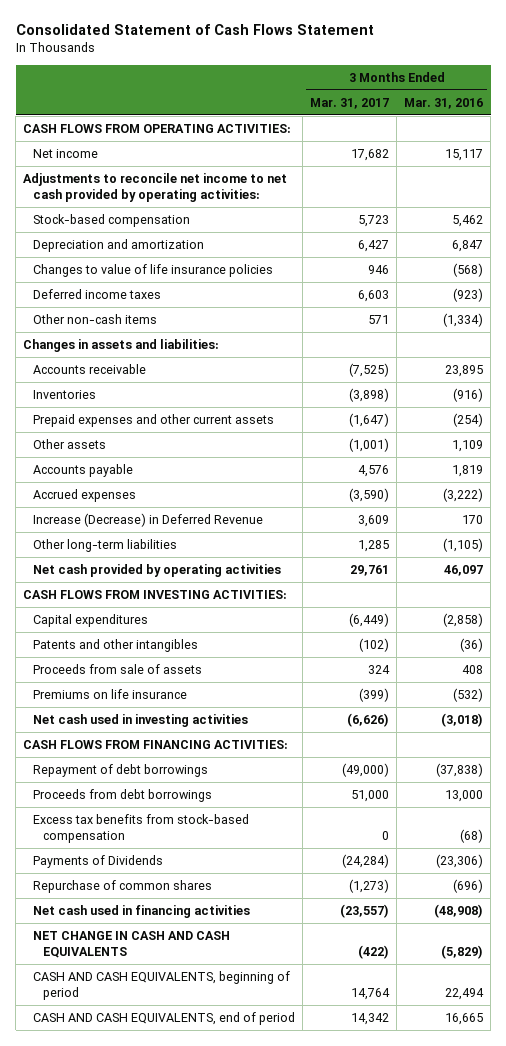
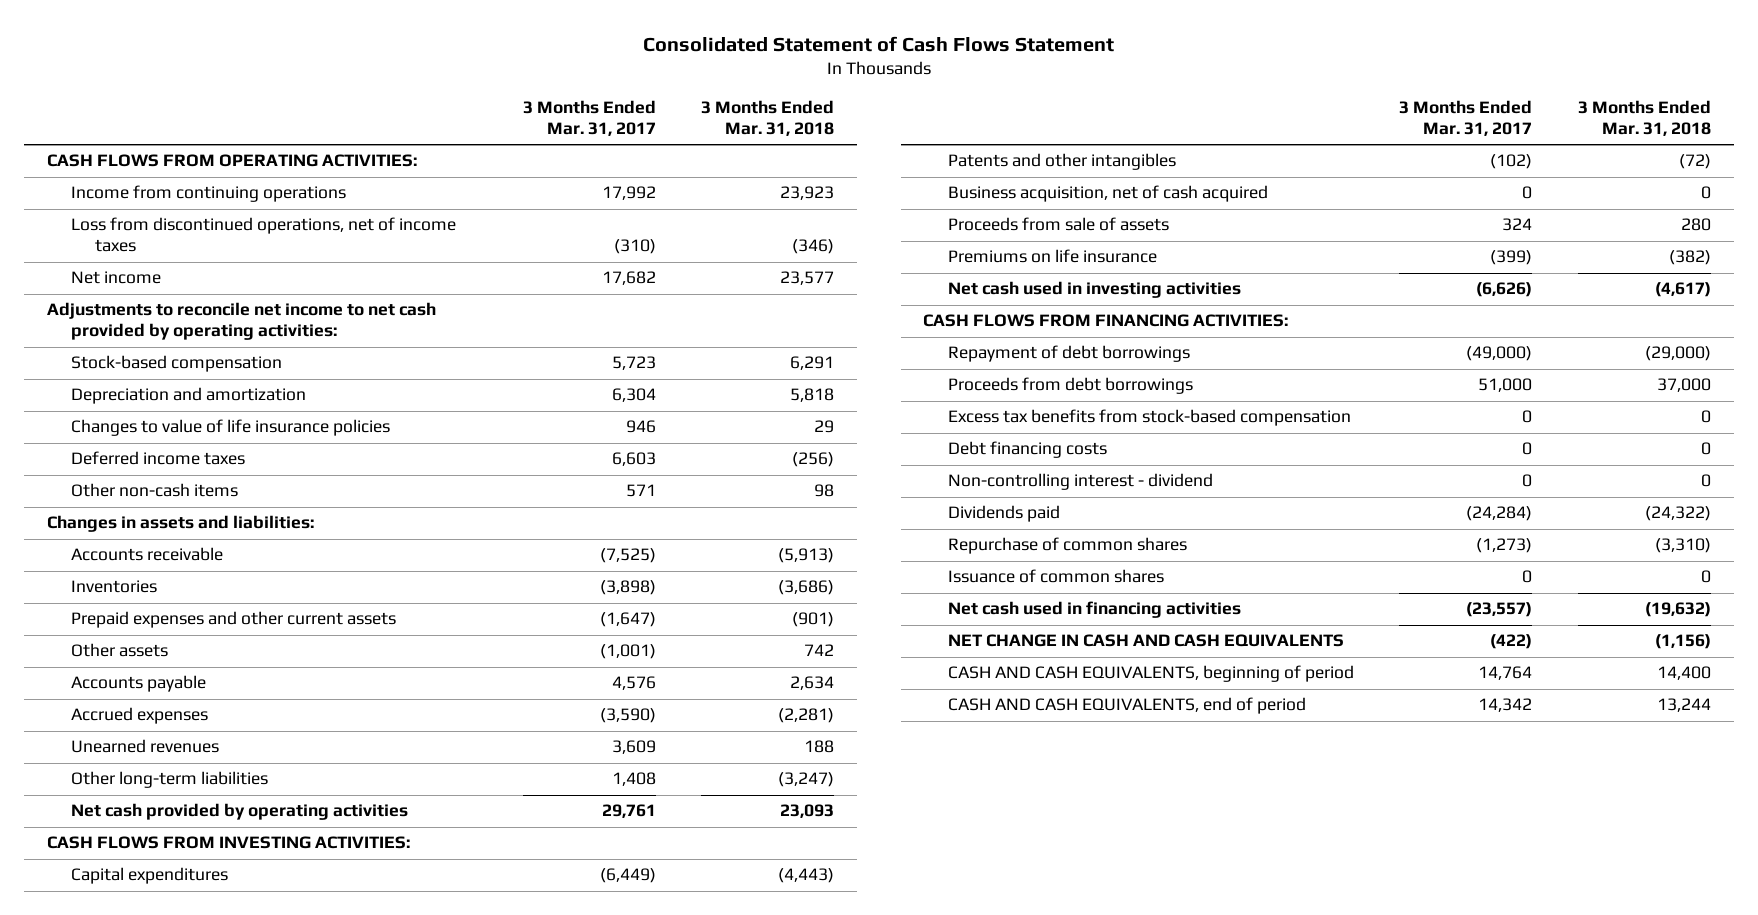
- | 3 Months Ended Mar. 31, 2017 | 3 Months Ended Mar. 31, 2016
+ | 3 Months Ended Mar. 31, 2017 | 3 Months Ended Mar. 31, 2018
+ Income from continuing operations | 17,992 | 23,923
+ Loss from discontinued operations, net of income taxes | (310) | (346)
- Depreciation and amortization | 6,427 | 6,847
+ Depreciation and amortization | 6,304 | 5,818
- Increase (Decrease) in Deferred Revenue | 3,609 | 170
- Other long-term liabilities | 1,285 | (1,105)
+ Unearned revenues | 3,609 | 188
+ Other long-term liabilities | 1,408 | (3,247)
+ Business acquisition, net of cash acquired | 0 | 0
- Payments of Dividends | (24,284) | (23,306)
+ Debt financing costs | 0 | 0
+ Non-controlling interest - dividend | 0 | 0
+ Dividends paid | (24,284) | (24,322)
+ Issuance of common shares | 0 | 0

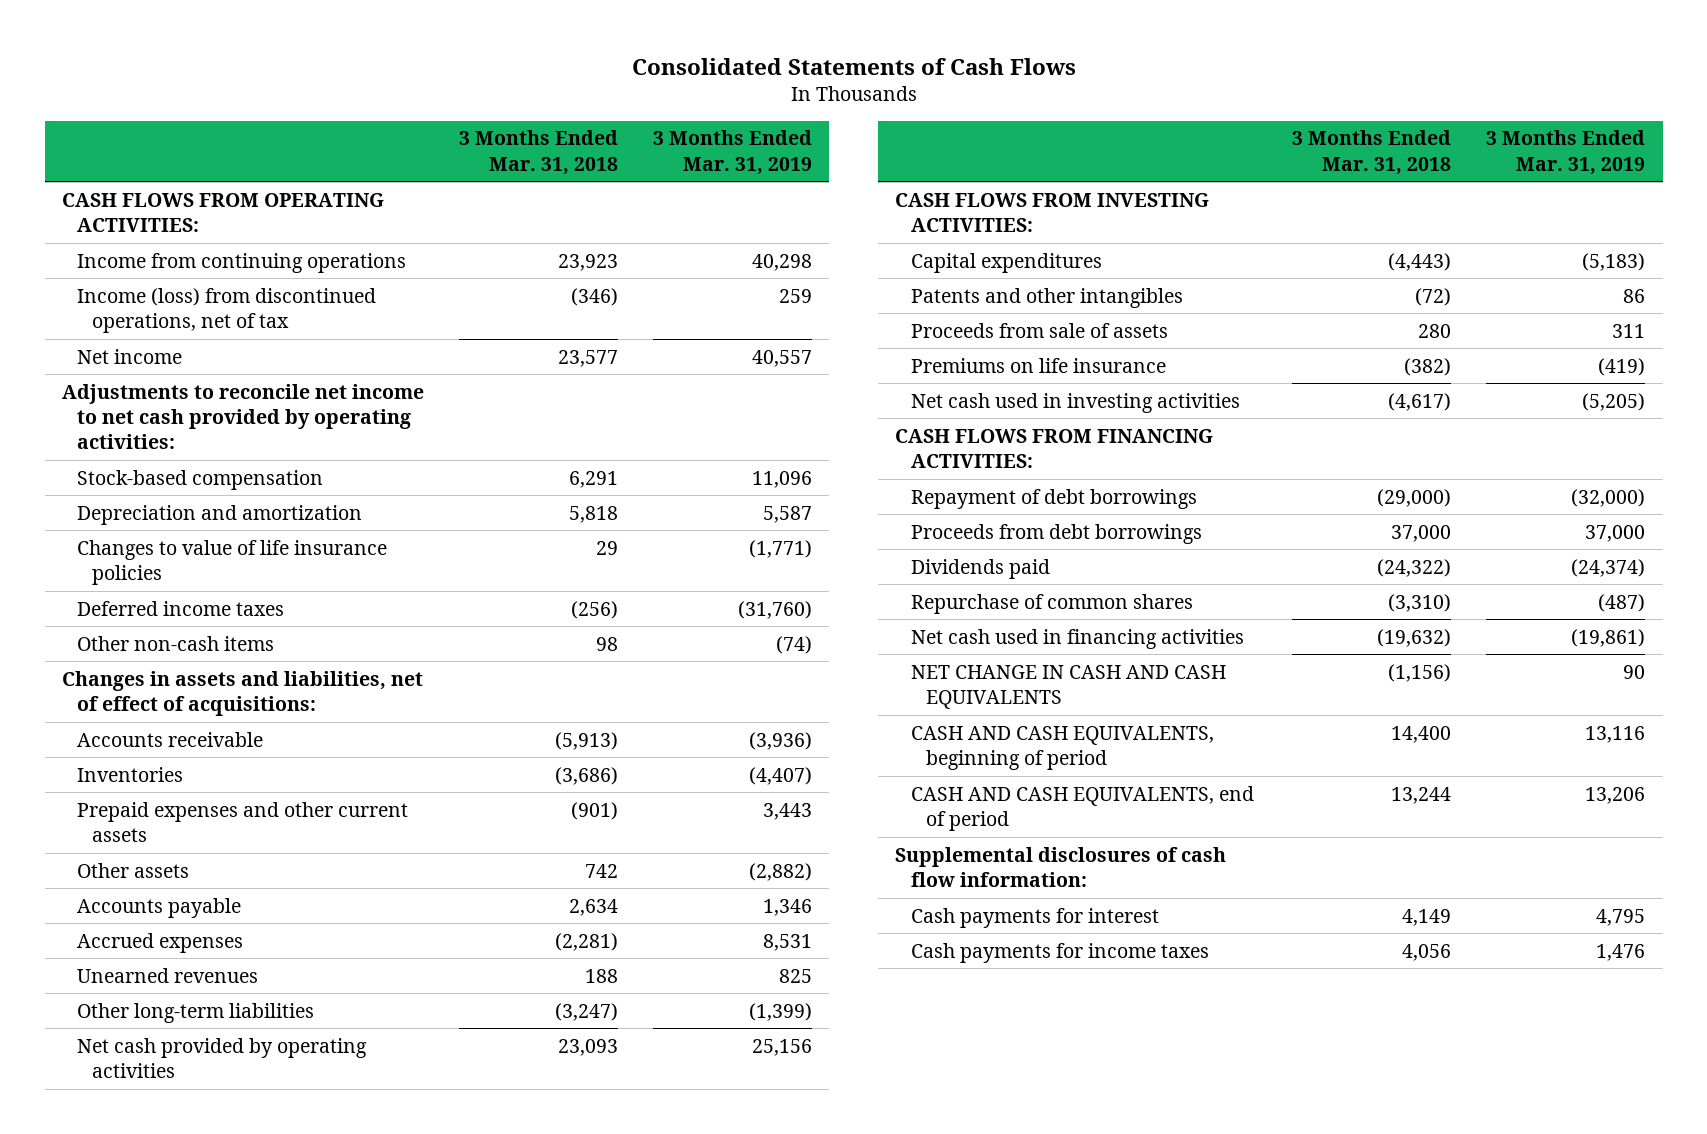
- Consolidated Statement of Cash Flows Statement
+ Consolidated Statements of Cash Flows
- | 3 Months Ended Mar. 31, 2017 | 3 Months Ended Mar. 31, 2018
+ | 3 Months Ended Mar. 31, 2018 | 3 Months Ended Mar. 31, 2019
- Loss from discontinued operations, net of income taxes | (310) | (346)
+ Income (loss) from discontinued operations, net of tax | (346) | 259
- Changes in assets and liabilities:
+ Changes in assets and liabilities, net of effect of acquisitions:
- Business acquisition, net of cash acquired | 0 | 0
- Excess tax benefits from stock-based compensation | 0 | 0
- Debt financing costs | 0 | 0
- Non-controlling interest - dividend | 0 | 0
- Issuance of common shares | 0 | 0
+ Supplemental disclosures of cash flow information:
+ Cash payments for interest | 4,149 | 4,795
+ Cash payments for income taxes | 4,056 | 1,476

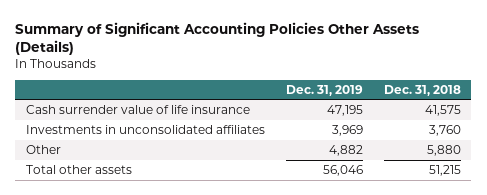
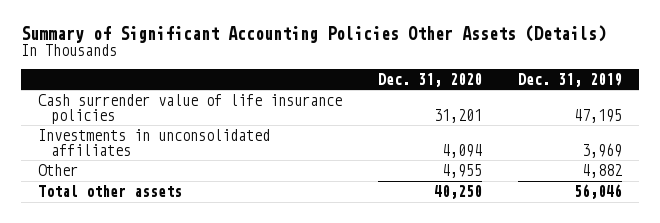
- | Dec. 31, 2019 | Dec. 31, 2018
+ | Dec. 31, 2020 | Dec. 31, 2019
- Cash surrender value of life insurance | 47,195 | 41,575
+ Cash surrender value of life insurance policies | 31,201 | 47,195

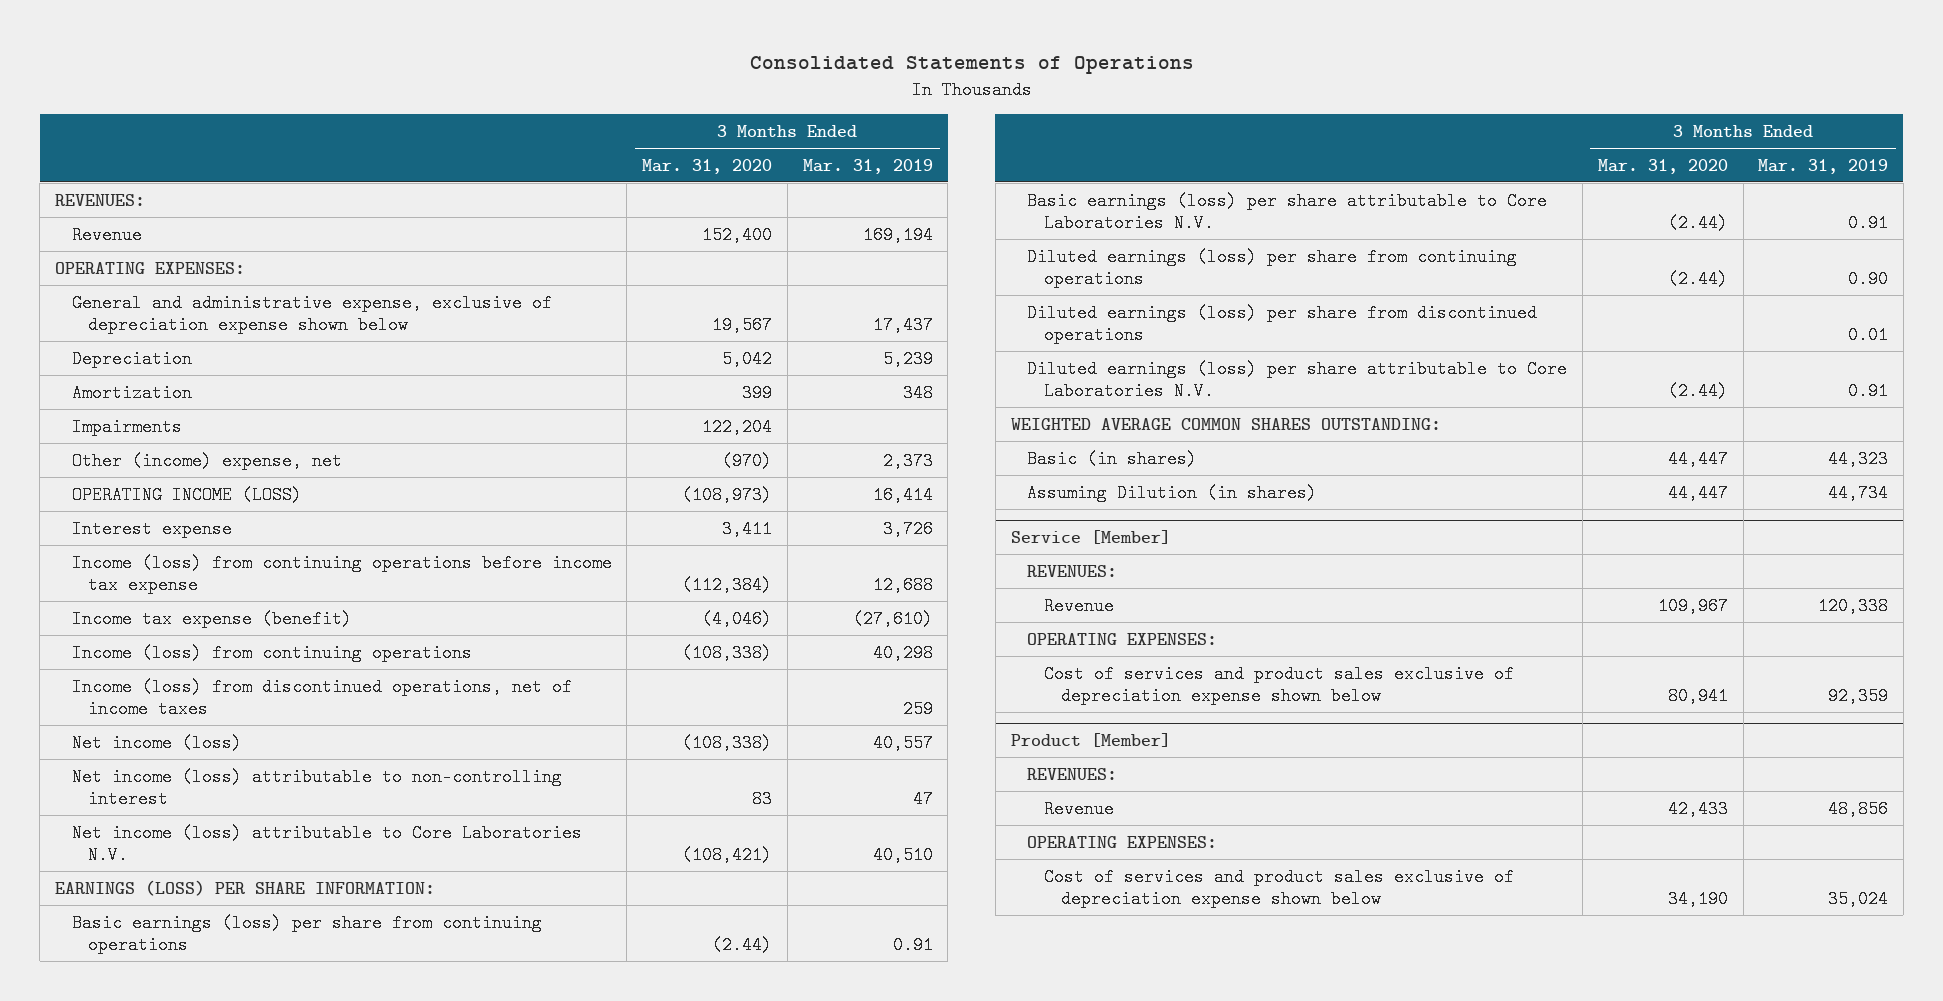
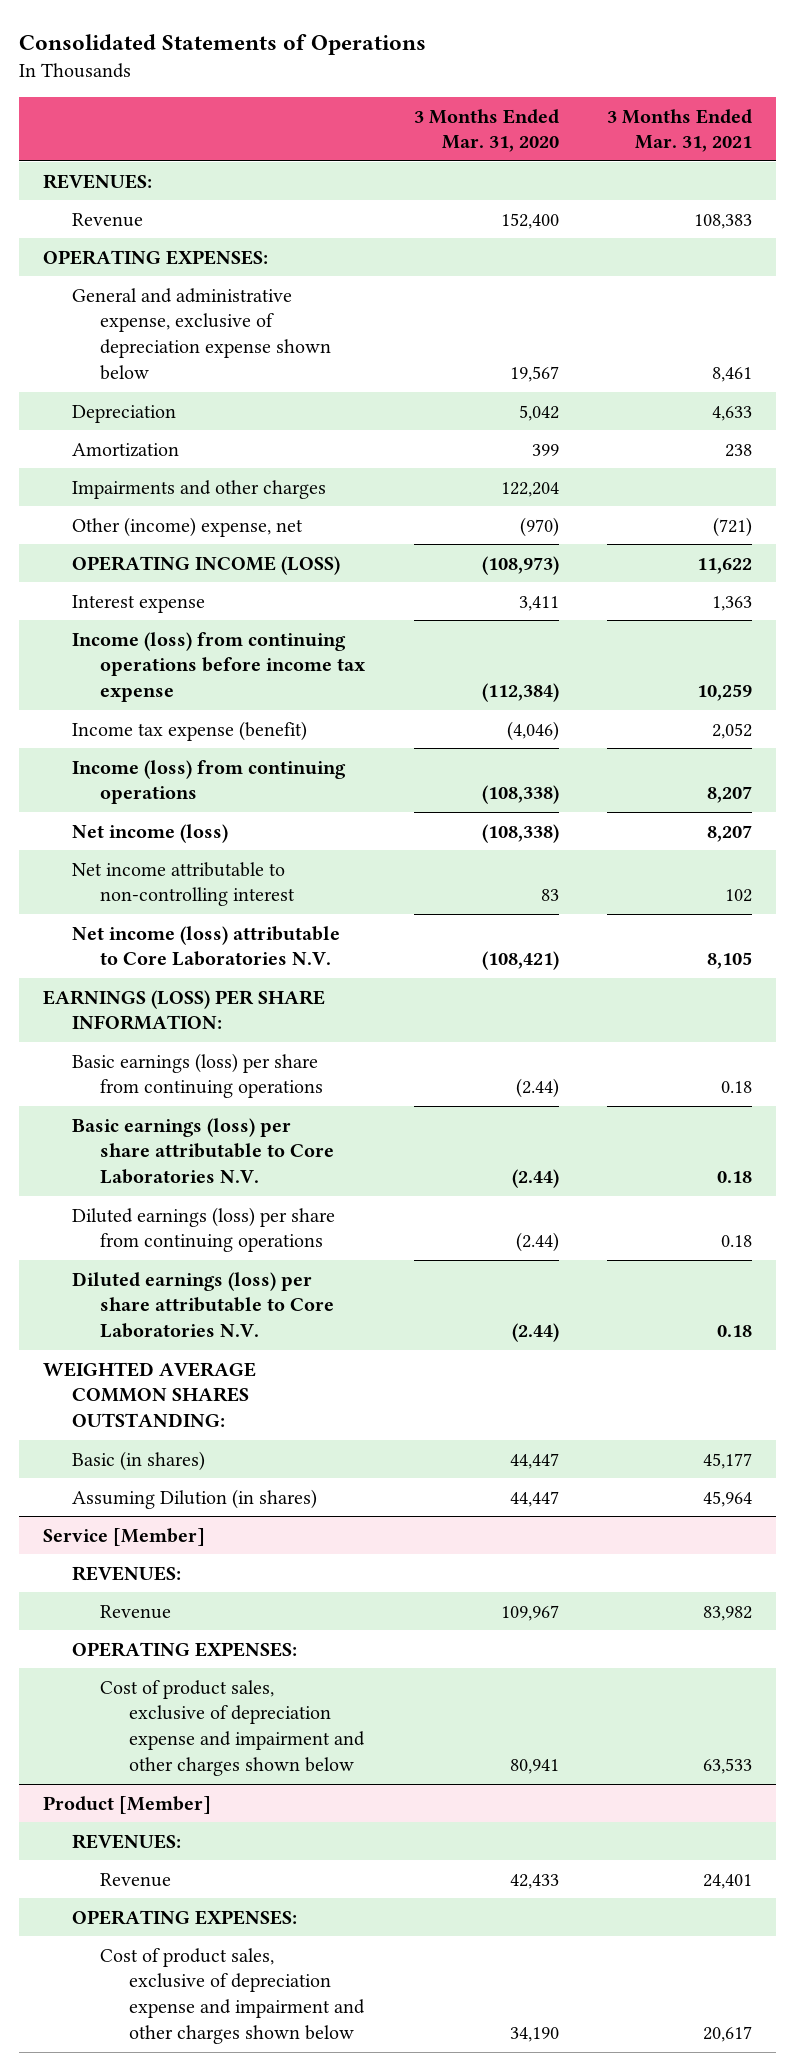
- | 3 Months Ended Mar. 31, 2020 | 3 Months Ended Mar. 31, 2019
+ | 3 Months Ended Mar. 31, 2020 | 3 Months Ended Mar. 31, 2021
- Impairments | 122,204 |
+ Impairments and other charges | 122,204 |
- Income (loss) from discontinued operations, net of income taxes | | 259
- Net income (loss) attributable to non-controlling interest | 83 | 47
+ Net income attributable to non-controlling interest | 83 | 102
- Diluted earnings (loss) per share from discontinued operations | | 0.01
@ Service [Member]
- Cost of services and product sales exclusive of depreciation expense shown below | 80,941 | 92,359
+ Cost of product sales, exclusive of depreciation expense and impairment and other charges shown below | 80,941 | 63,533
@ Product [Member]
- Cost of services and product sales exclusive of depreciation expense shown below | 34,190 | 35,024
+ Cost of product sales, exclusive of depreciation expense and impairment and other charges shown below | 34,190 | 20,617

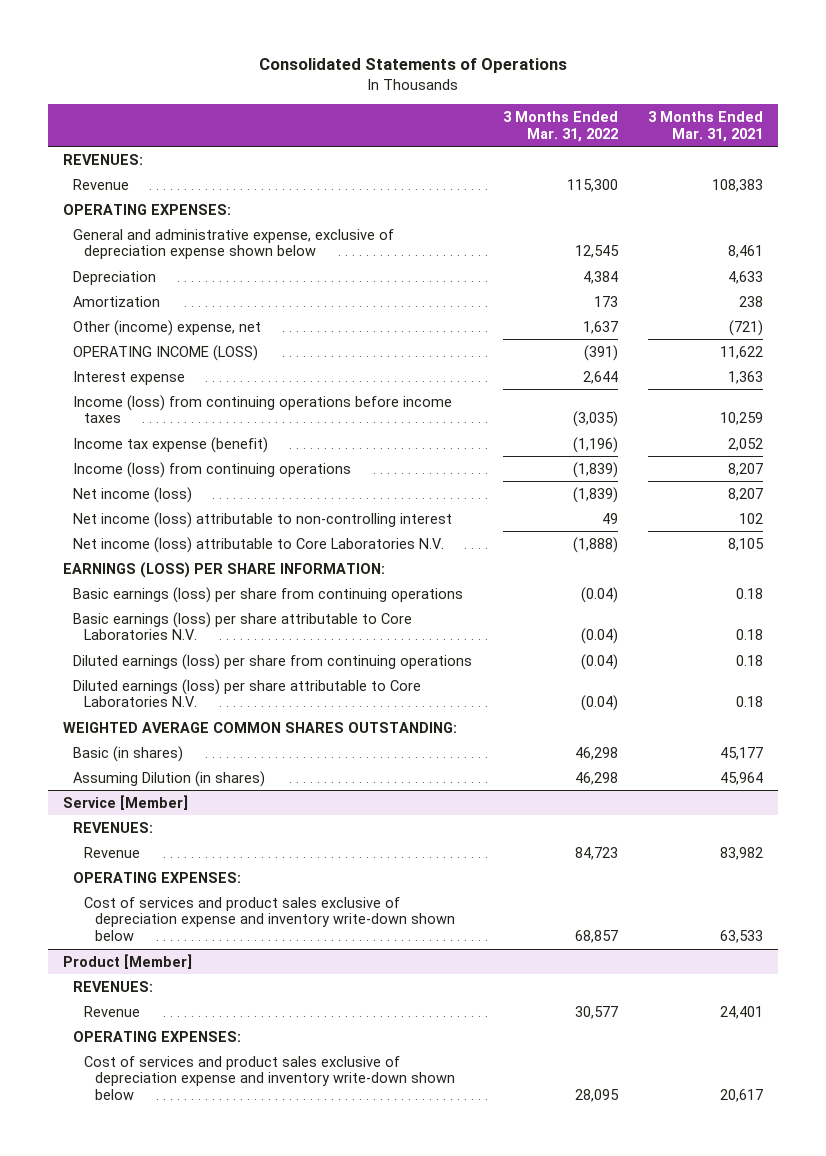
- | 3 Months Ended Mar. 31, 2020 | 3 Months Ended Mar. 31, 2021
+ | 3 Months Ended Mar. 31, 2022 | 3 Months Ended Mar. 31, 2021
- Impairments and other charges | 122,204 |
- Income (loss) from continuing operations before income tax expense | (112,384) | 10,259
+ Income (loss) from continuing operations before income taxes | (3,035) | 10,259
- Net income attributable to non-controlling interest | 83 | 102
+ Net income (loss) attributable to non-controlling interest | 49 | 102
@ Service [Member]
- Cost of product sales, exclusive of depreciation expense and impairment and other charges shown below | 80,941 | 63,533
+ Cost of services and product sales exclusive of depreciation expense and inventory write-down shown below | 68,857 | 63,533
@ Product [Member]
- Cost of product sales, exclusive of depreciation expense and impairment and other charges shown below | 34,190 | 20,617
+ Cost of services and product sales exclusive of depreciation expense and inventory write-down shown below | 28,095 | 20,617

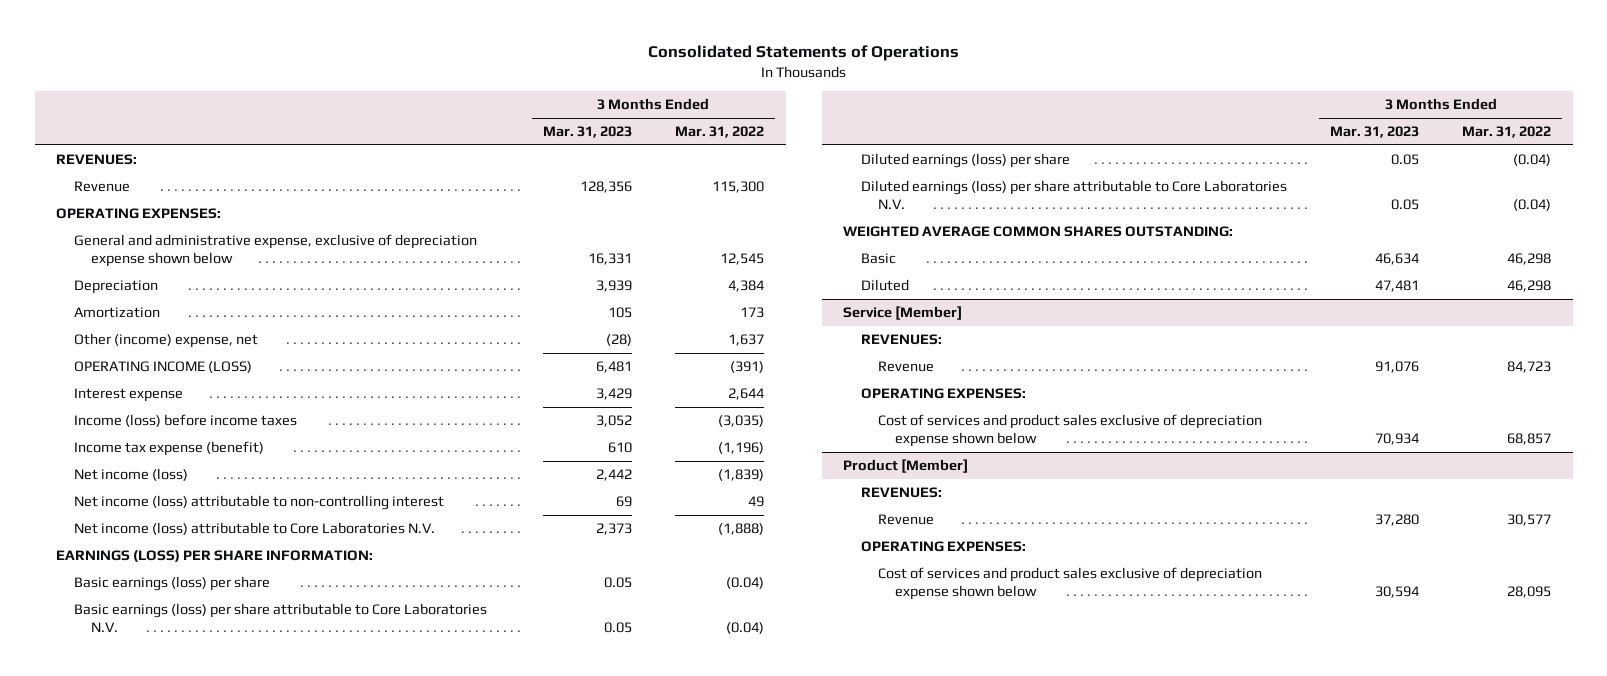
- | 3 Months Ended Mar. 31, 2022 | 3 Months Ended Mar. 31, 2021
+ | 3 Months Ended Mar. 31, 2023 | 3 Months Ended Mar. 31, 2022
- Income (loss) from continuing operations before income taxes | (3,035) | 10,259
+ Income (loss) before income taxes | 3,052 | (3,035)
- Income (loss) from continuing operations | (1,839) | 8,207
- Basic earnings (loss) per share from continuing operations | (0.04) | 0.18
+ Basic earnings (loss) per share | 0.05 | (0.04)
- Diluted earnings (loss) per share from continuing operations | (0.04) | 0.18
+ Diluted earnings (loss) per share | 0.05 | (0.04)
- Basic (in shares) | 46,298 | 45,177
- Assuming Dilution (in shares) | 46,298 | 45,964
+ Basic | 46,634 | 46,298
+ Diluted | 47,481 | 46,298
@ Service [Member]
- Cost of services and product sales exclusive of depreciation expense and inventory write-down shown below | 68,857 | 63,533
+ Cost of services and product sales exclusive of depreciation expense shown below | 70,934 | 68,857
@ Product [Member]
- Cost of services and product sales exclusive of depreciation expense and inventory write-down shown below | 28,095 | 20,617
+ Cost of services and product sales exclusive of depreciation expense shown below | 30,594 | 28,095

